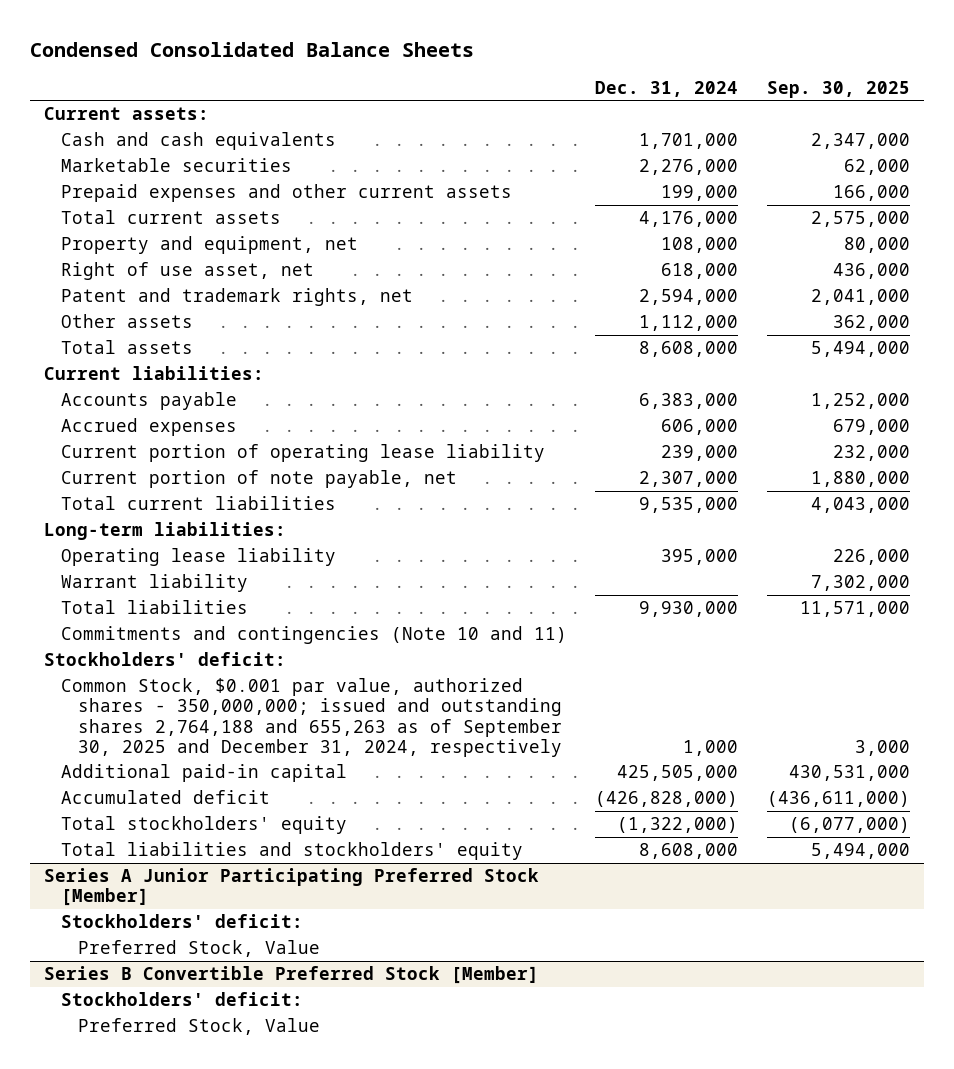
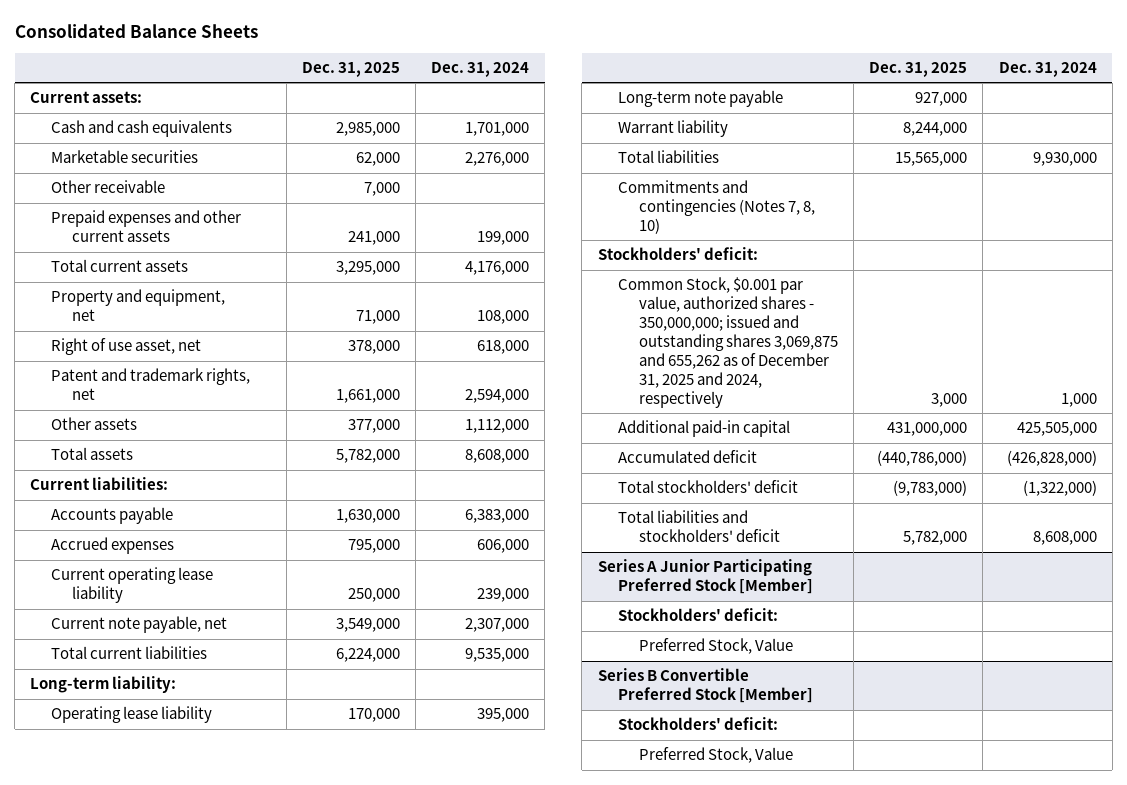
- Condensed Consolidated Balance Sheets
+ Consolidated Balance Sheets
- | Dec. 31, 2024 | Sep. 30, 2025
+ | Dec. 31, 2025 | Dec. 31, 2024
+ Other receivable | 7,000 |
- Current portion of operating lease liability | 239,000 | 232,000
- Current portion of note payable, net | 2,307,000 | 1,880,000
+ Current operating lease liability | 250,000 | 239,000
+ Current note payable, net | 3,549,000 | 2,307,000
- Long-term liabilities:
+ Long-term liability:
+ Long-term note payable | 927,000 |
- Commitments and contingencies (Note 10 and 11)
+ Commitments and contingencies (Notes 7, 8, 10)
- Common Stock, $0.001 par value, authorized shares - 350,000,000; issued and outstanding shares 2,764,188 and 655,263 as of September 30, 2025 and December 31, 2024, respectively | 1,000 | 3,000
+ Common Stock, $0.001 par value, authorized shares - 350,000,000; issued and outstanding shares 3,069,875 and 655,262 as of December 31, 2025 and 2024, respectively | 3,000 | 1,000
- Total stockholders' equity | (1,322,000) | (6,077,000)
- Total liabilities and stockholders' equity | 8,608,000 | 5,494,000
+ Total stockholders' deficit | (9,783,000) | (1,322,000)
+ Total liabilities and stockholders' deficit | 5,782,000 | 8,608,000

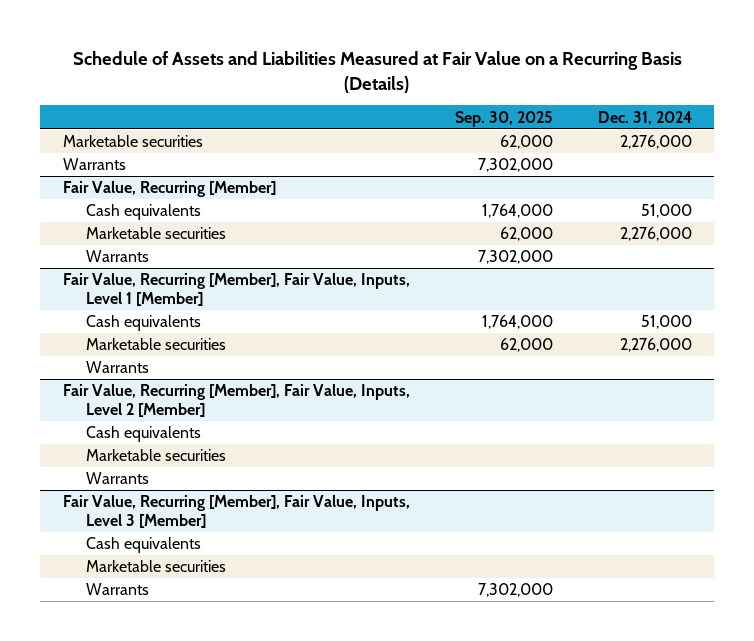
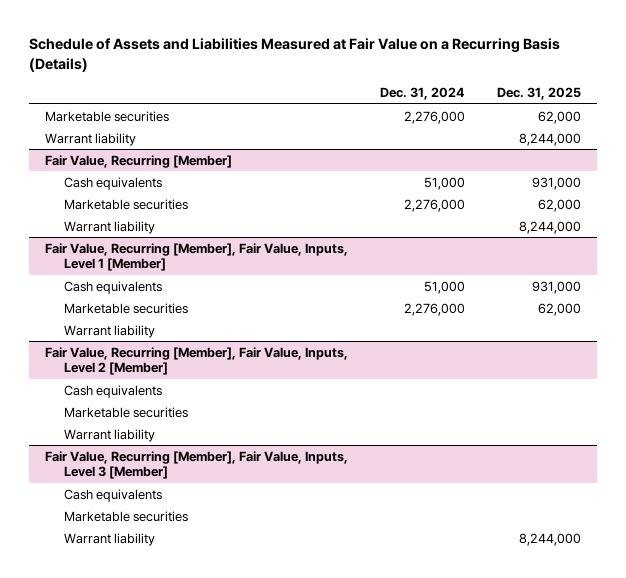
- | Sep. 30, 2025 | Dec. 31, 2024
+ | Dec. 31, 2024 | Dec. 31, 2025
- Warrants | 7,302,000 |
+ Warrant liability | | 8,244,000
@ Fair Value, Recurring [Member]
- Warrants | 7,302,000 |
+ Warrant liability | | 8,244,000
@ Fair Value, Recurring [Member], Fair Value, Inputs, Level 1 [Member]
- Warrants
+ Warrant liability
@ Fair Value, Recurring [Member], Fair Value, Inputs, Level 2 [Member]
- Warrants
+ Warrant liability
@ Fair Value, Recurring [Member], Fair Value, Inputs, Level 3 [Member]
- Warrants | 7,302,000 |
+ Warrant liability | | 8,244,000

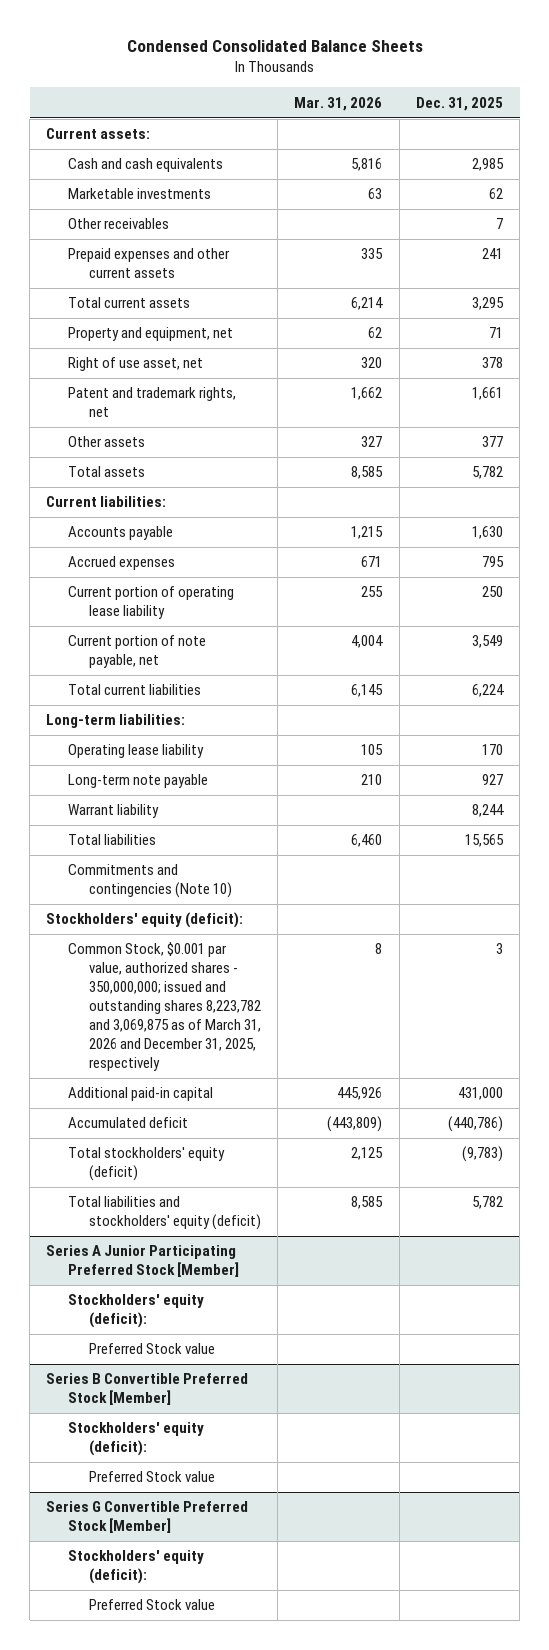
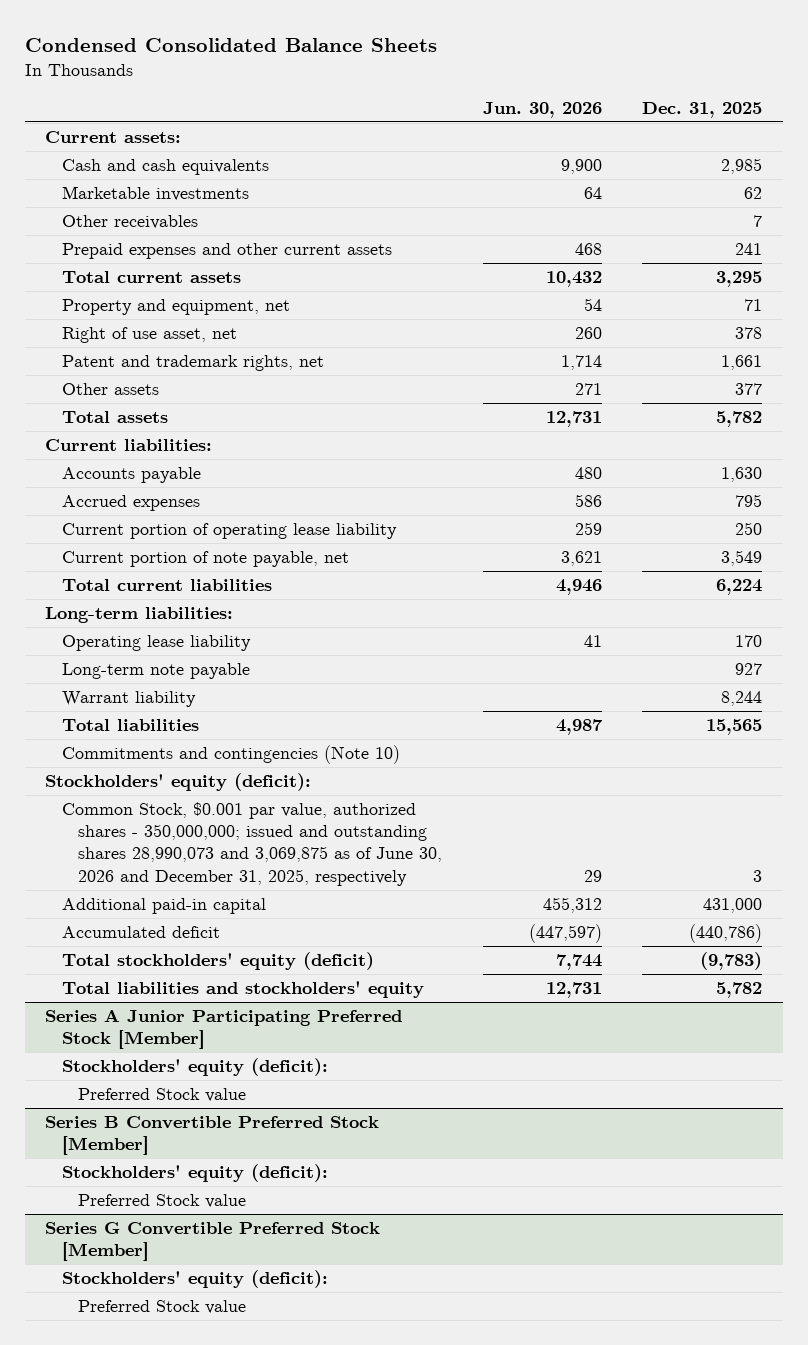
- | Mar. 31, 2026 | Dec. 31, 2025
+ | Jun. 30, 2026 | Dec. 31, 2025
- Common Stock, $0.001 par value, authorized shares - 350,000,000; issued and outstanding shares 8,223,782 and 3,069,875 as of March 31, 2026 and December 31, 2025, respectively | 8 | 3
+ Common Stock, $0.001 par value, authorized shares - 350,000,000; issued and outstanding shares 28,990,073 and 3,069,875 as of June 30, 2026 and December 31, 2025, respectively | 29 | 3
- Total liabilities and stockholders' equity (deficit) | 8,585 | 5,782
+ Total liabilities and stockholders' equity | 12,731 | 5,782

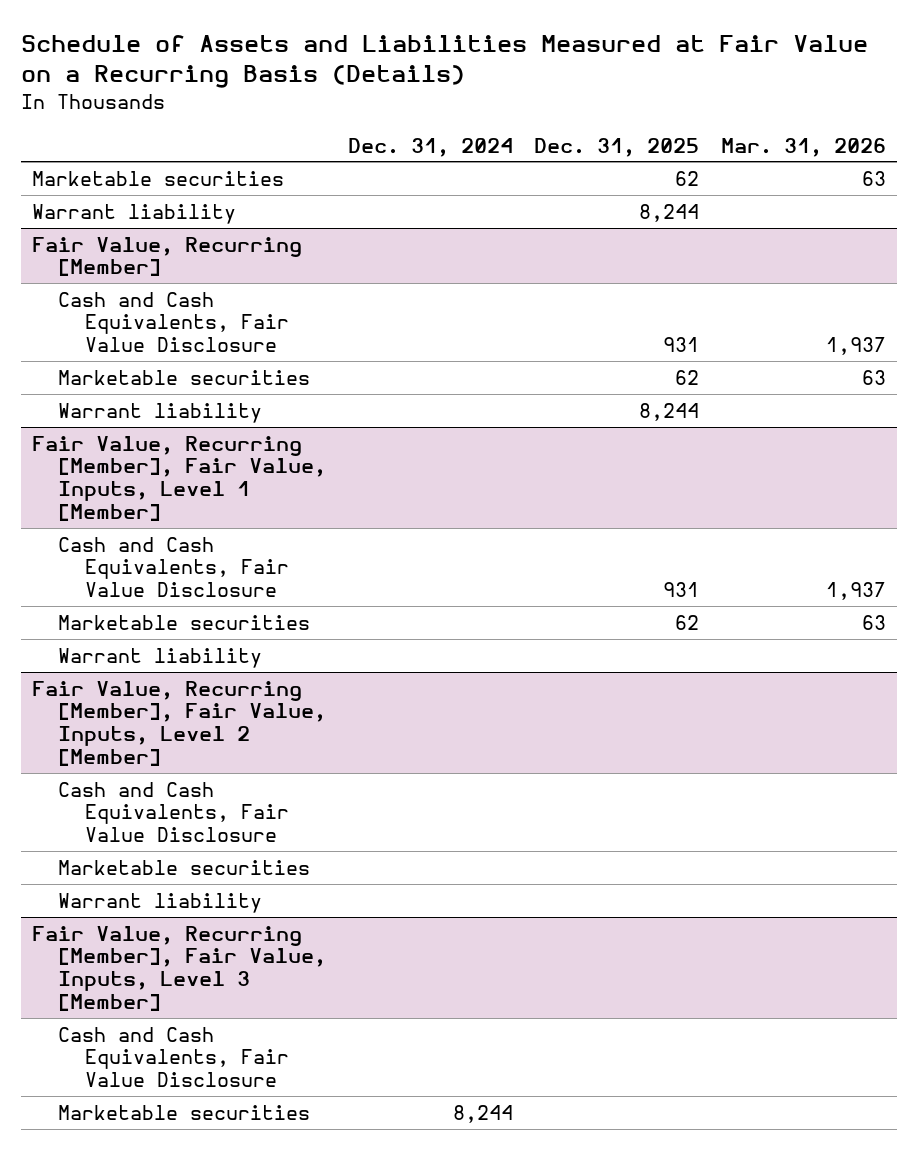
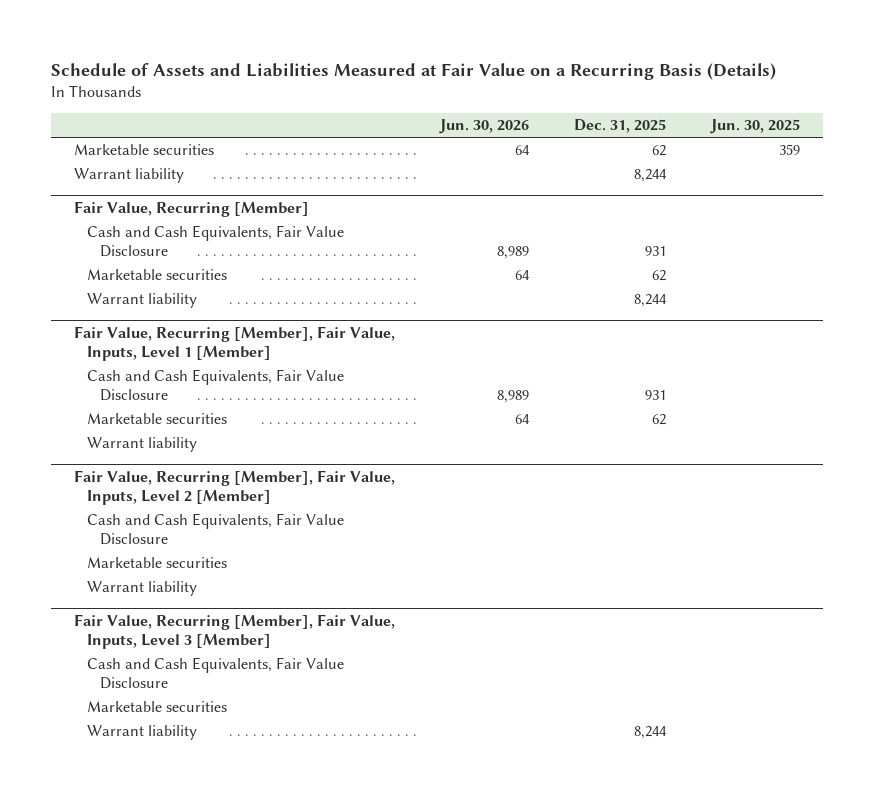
- | Dec. 31, 2024 | Dec. 31, 2025 | Mar. 31, 2026
+ | Jun. 30, 2026 | Dec. 31, 2025 | Jun. 30, 2025
@ Fair Value, Recurring [Member], Fair Value, Inputs, Level 3 [Member]
+ Warrant liability | | 8,244 |

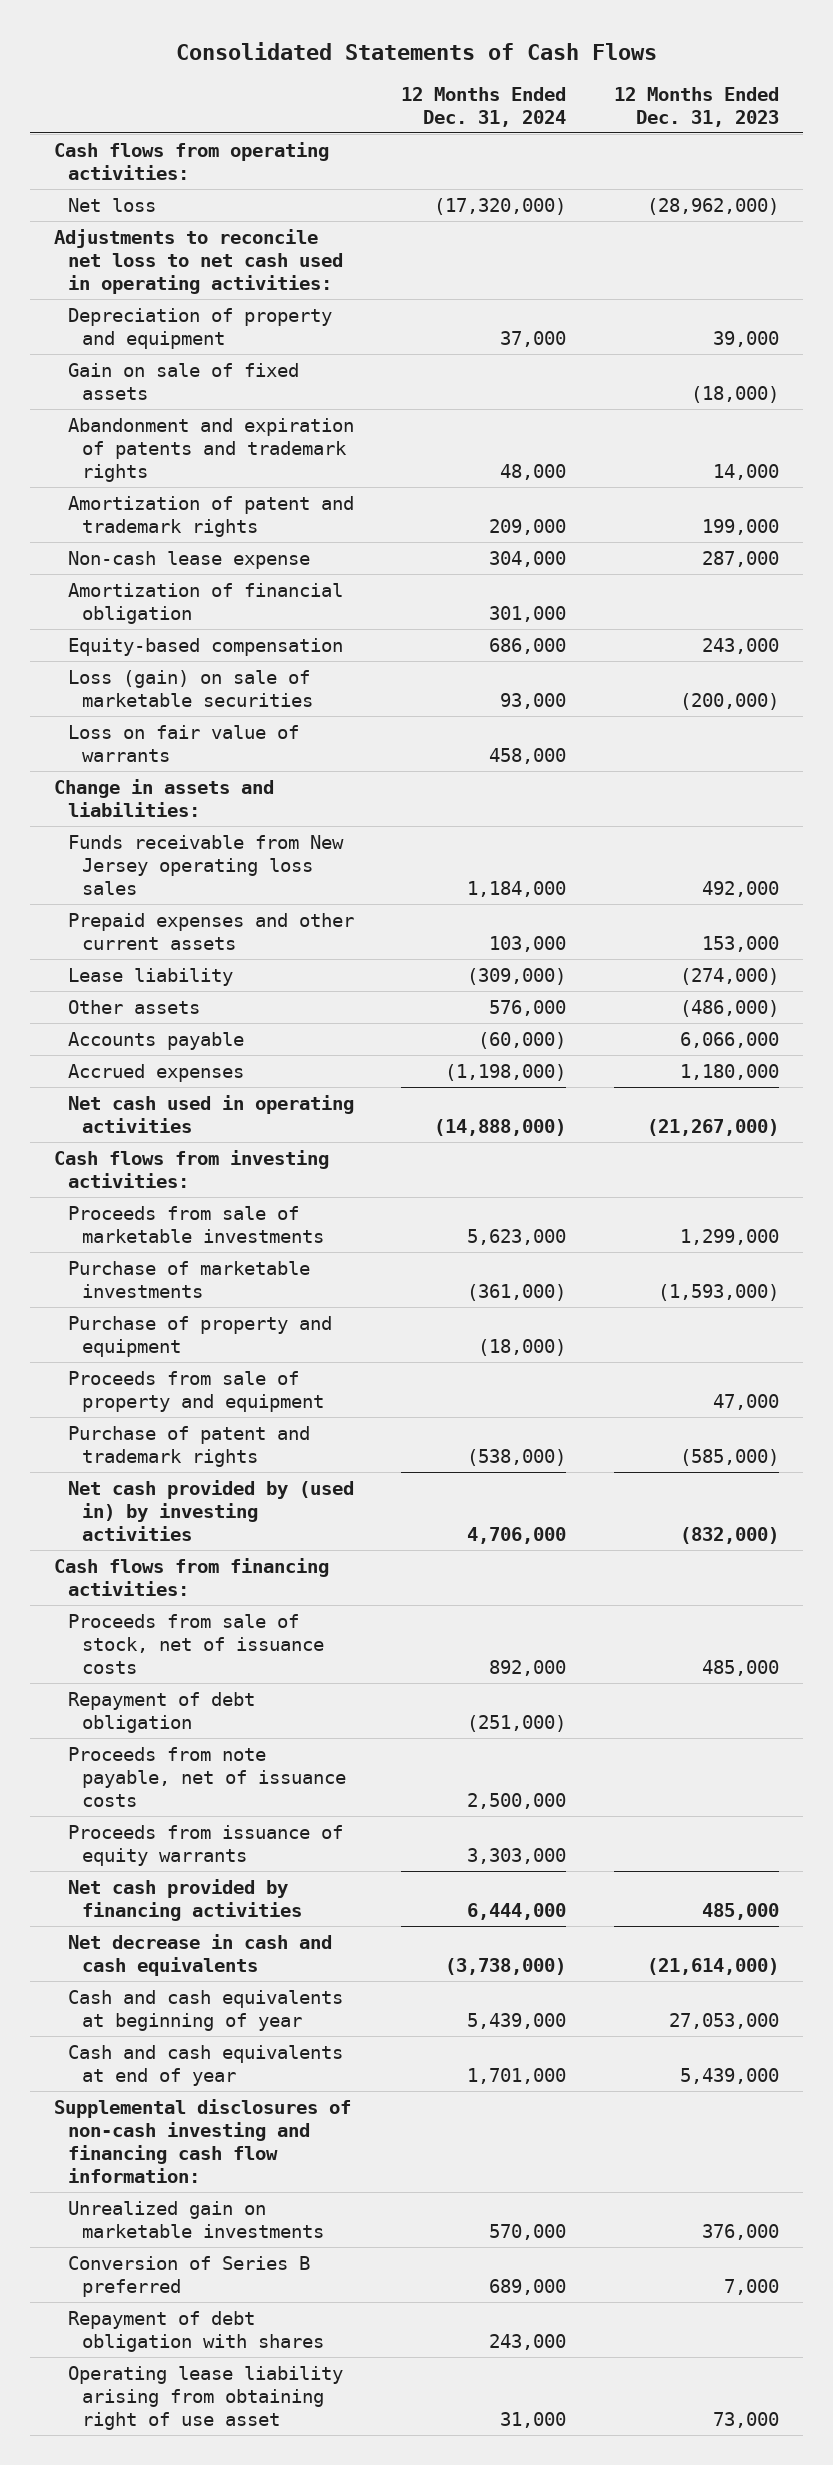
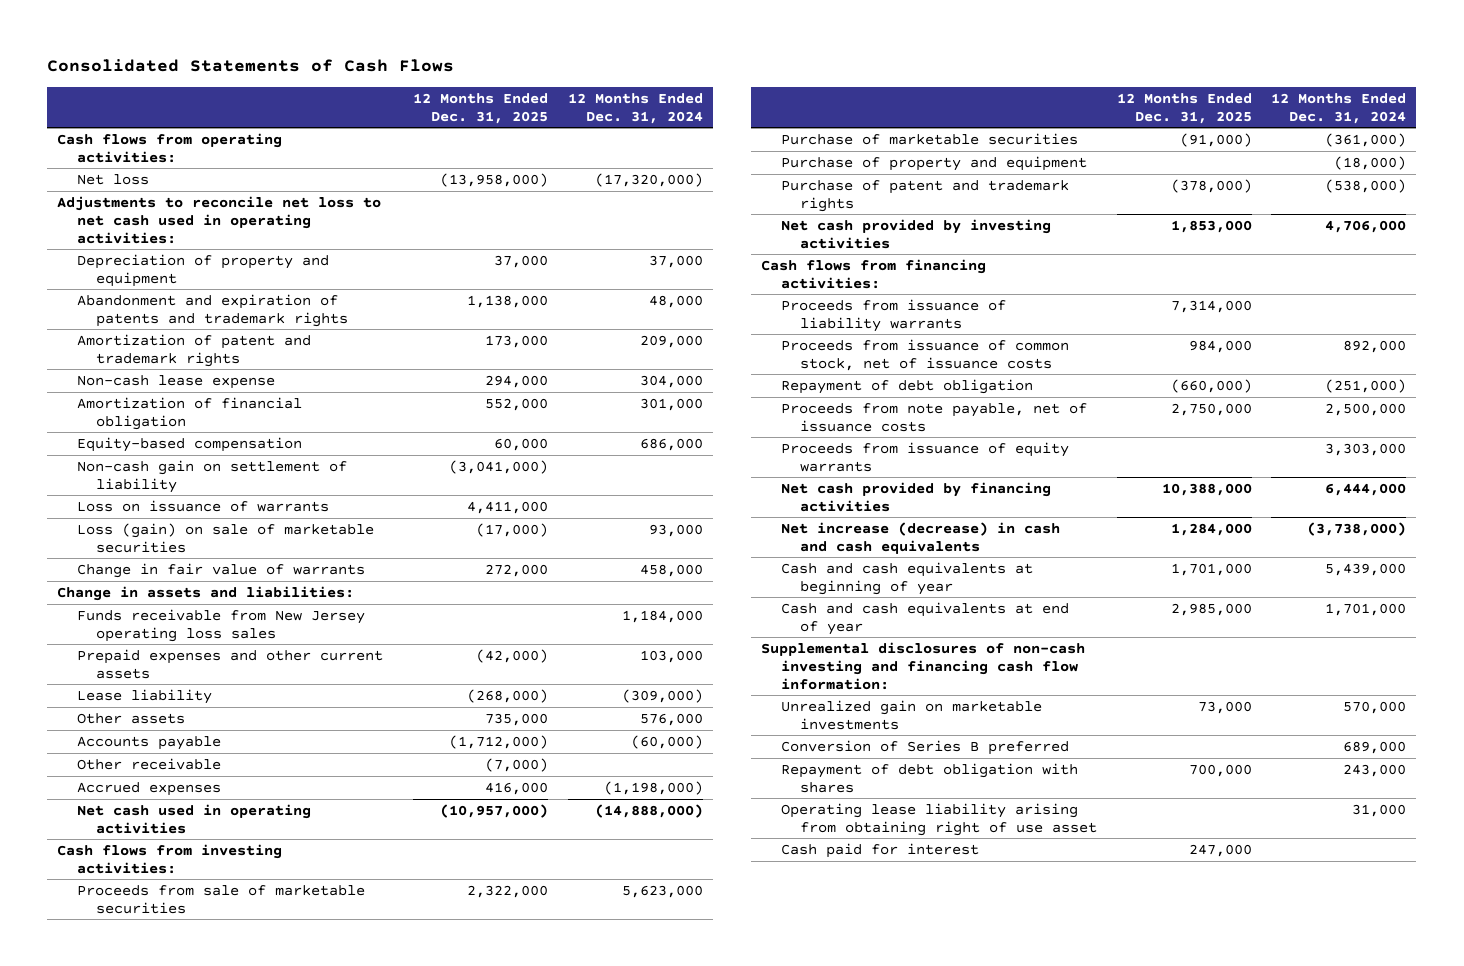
- | 12 Months Ended Dec. 31, 2024 | 12 Months Ended Dec. 31, 2023
+ | 12 Months Ended Dec. 31, 2025 | 12 Months Ended Dec. 31, 2024
- Gain on sale of fixed assets | | (18,000)
+ Non-cash gain on settlement of liability | (3,041,000) |
+ Loss on issuance of warrants | 4,411,000 |
- Loss on fair value of warrants | 458,000 |
+ Change in fair value of warrants | 272,000 | 458,000
+ Other receivable | (7,000) |
- Proceeds from sale of marketable investments | 5,623,000 | 1,299,000
- Purchase of marketable investments | (361,000) | (1,593,000)
+ Proceeds from sale of marketable securities | 2,322,000 | 5,623,000
+ Purchase of marketable securities | (91,000) | (361,000)
- Proceeds from sale of property and equipment | | 47,000
- Net cash provided by (used in) by investing activities | 4,706,000 | (832,000)
+ Net cash provided by investing activities | 1,853,000 | 4,706,000
- Proceeds from sale of stock, net of issuance costs | 892,000 | 485,000
+ Proceeds from issuance of liability warrants | 7,314,000 |
+ Proceeds from issuance of common stock, net of issuance costs | 984,000 | 892,000
- Net decrease in cash and cash equivalents | (3,738,000) | (21,614,000)
+ Net increase (decrease) in cash and cash equivalents | 1,284,000 | (3,738,000)
+ Cash paid for interest | 247,000 |

